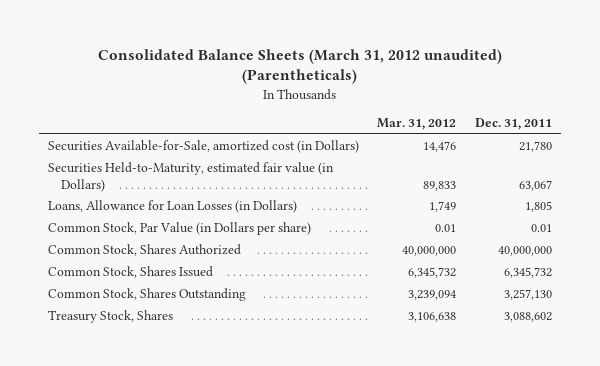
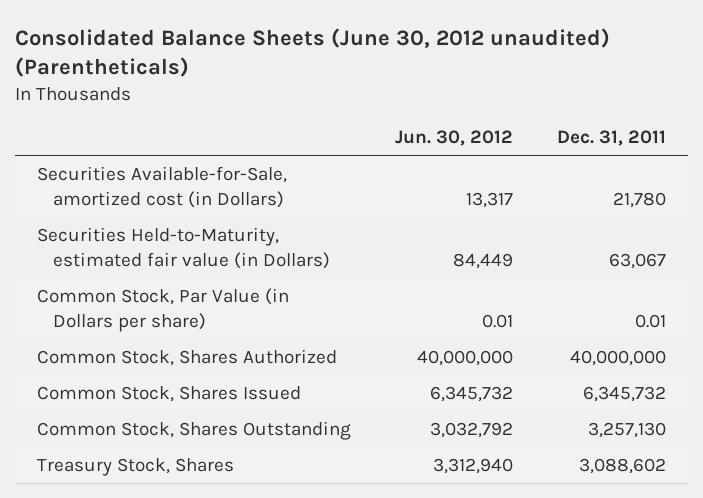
- Consolidated Balance Sheets (March 31, 2012 unaudited) (Parentheticals)
+ Consolidated Balance Sheets (June 30, 2012 unaudited) (Parentheticals)
- | Mar. 31, 2012 | Dec. 31, 2011
+ | Jun. 30, 2012 | Dec. 31, 2011
- Loans, Allowance for Loan Losses (in Dollars) | 1,749 | 1,805

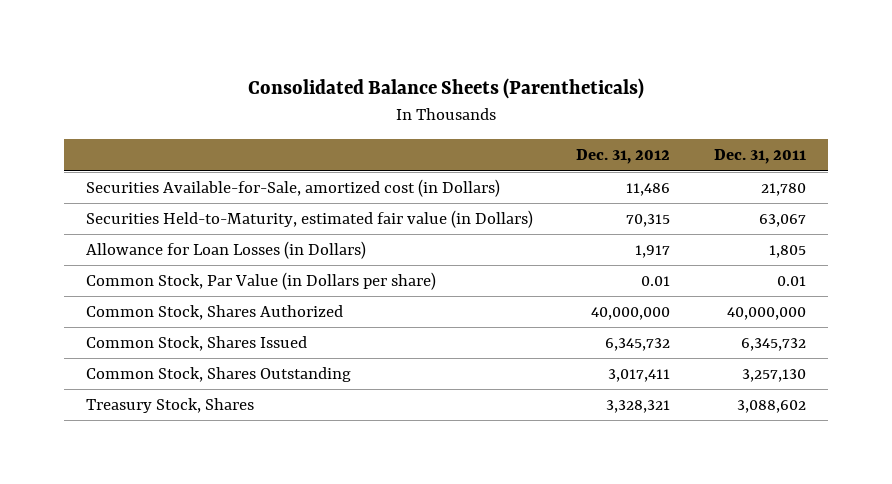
- Consolidated Balance Sheets (June 30, 2012 unaudited) (Parentheticals)
+ Consolidated Balance Sheets (Parentheticals)
- | Jun. 30, 2012 | Dec. 31, 2011
+ | Dec. 31, 2012 | Dec. 31, 2011
+ Allowance for Loan Losses (in Dollars) | 1,917 | 1,805

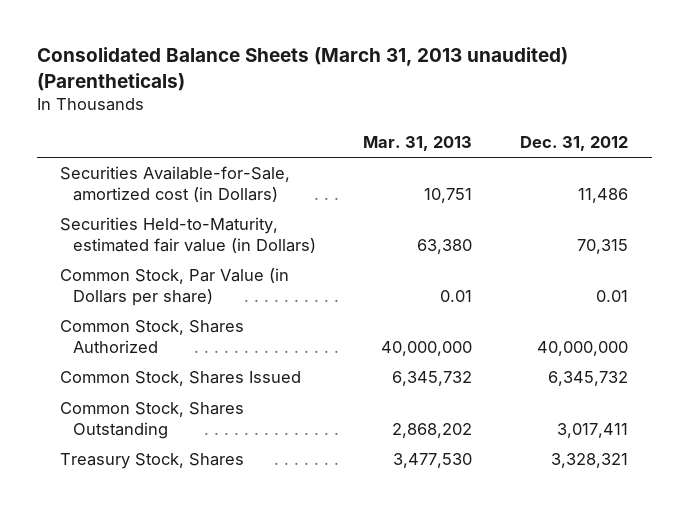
- Consolidated Balance Sheets (Parentheticals)
+ Consolidated Balance Sheets (March 31, 2013 unaudited) (Parentheticals)
- | Dec. 31, 2012 | Dec. 31, 2011
+ | Mar. 31, 2013 | Dec. 31, 2012
- Allowance for Loan Losses (in Dollars) | 1,917 | 1,805

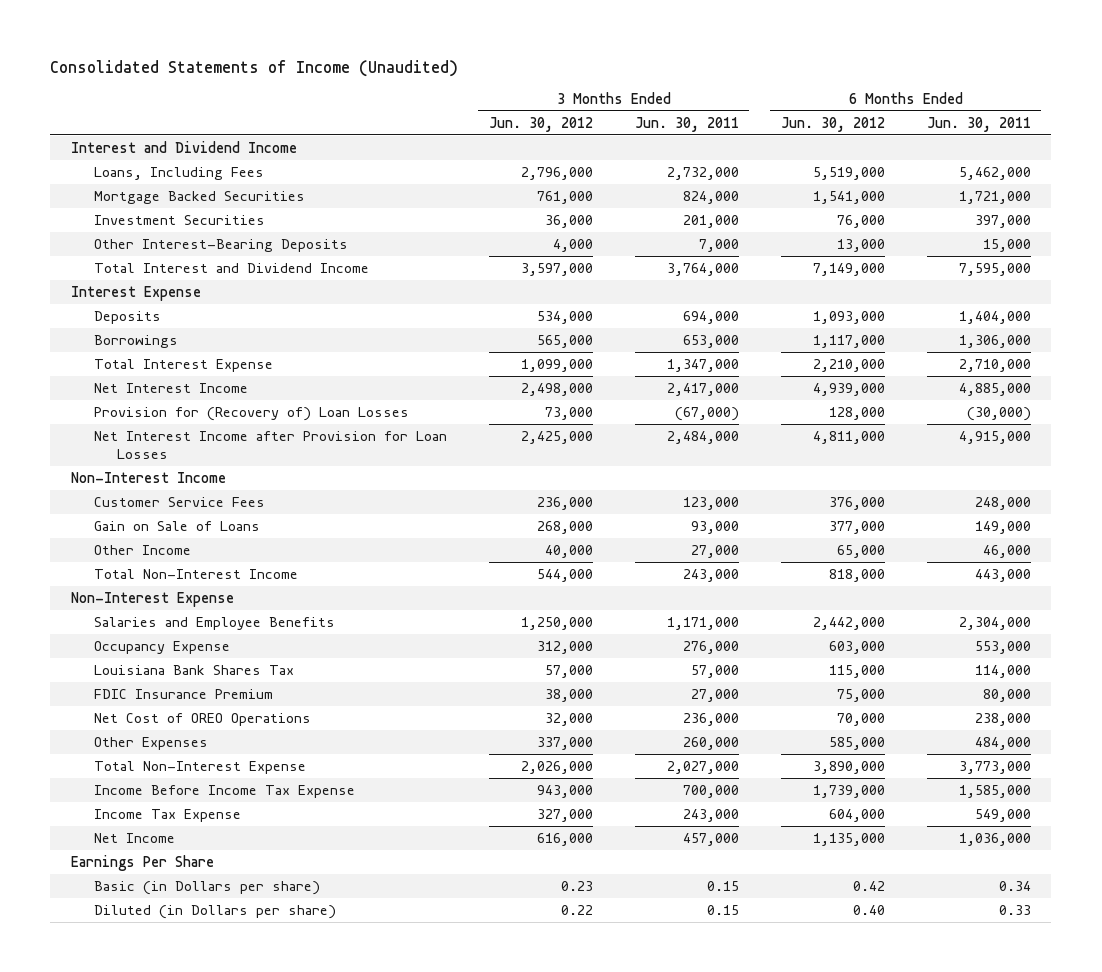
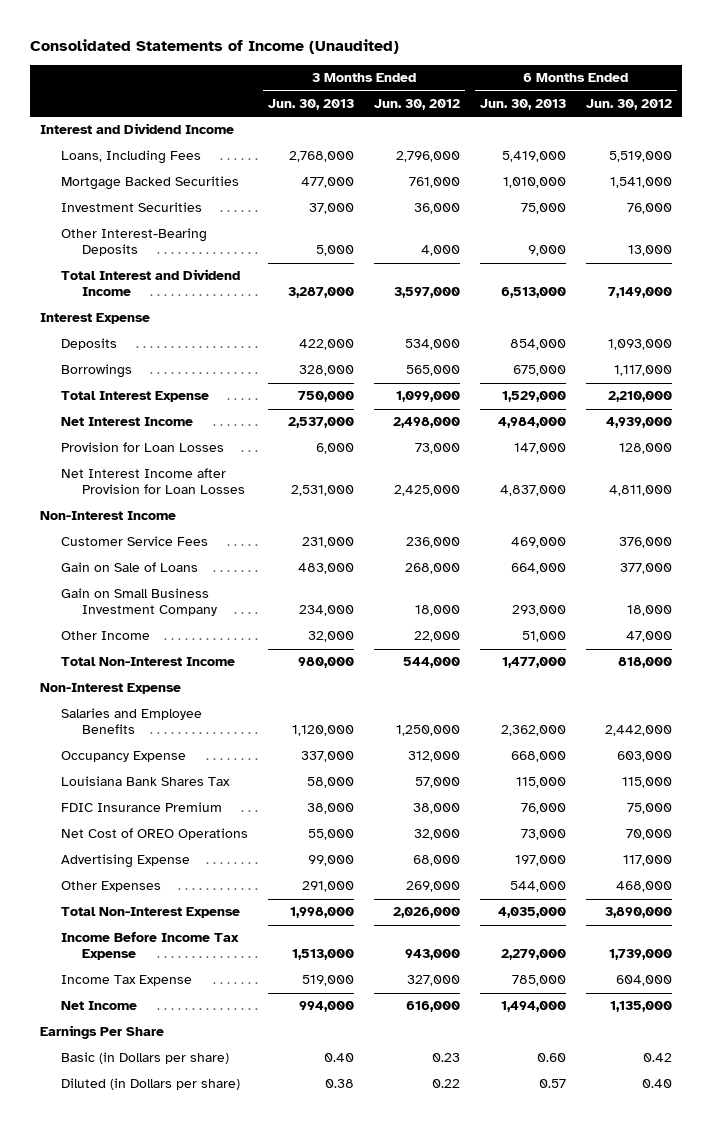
- | 3 Months Ended Jun. 30, 2012 | 3 Months Ended Jun. 30, 2011 | 6 Months Ended Jun. 30, 2012 | 6 Months Ended Jun. 30, 2011
+ | 3 Months Ended Jun. 30, 2013 | 3 Months Ended Jun. 30, 2012 | 6 Months Ended Jun. 30, 2013 | 6 Months Ended Jun. 30, 2012
- Provision for (Recovery of) Loan Losses | 73,000 | (67,000) | 128,000 | (30,000)
+ Provision for Loan Losses | 6,000 | 73,000 | 147,000 | 128,000
- Other Income | 40,000 | 27,000 | 65,000 | 46,000
+ Gain on Small Business Investment Company | 234,000 | 18,000 | 293,000 | 18,000
+ Other Income | 32,000 | 22,000 | 51,000 | 47,000
- Other Expenses | 337,000 | 260,000 | 585,000 | 484,000
+ Advertising Expense | 99,000 | 68,000 | 197,000 | 117,000
+ Other Expenses | 291,000 | 269,000 | 544,000 | 468,000

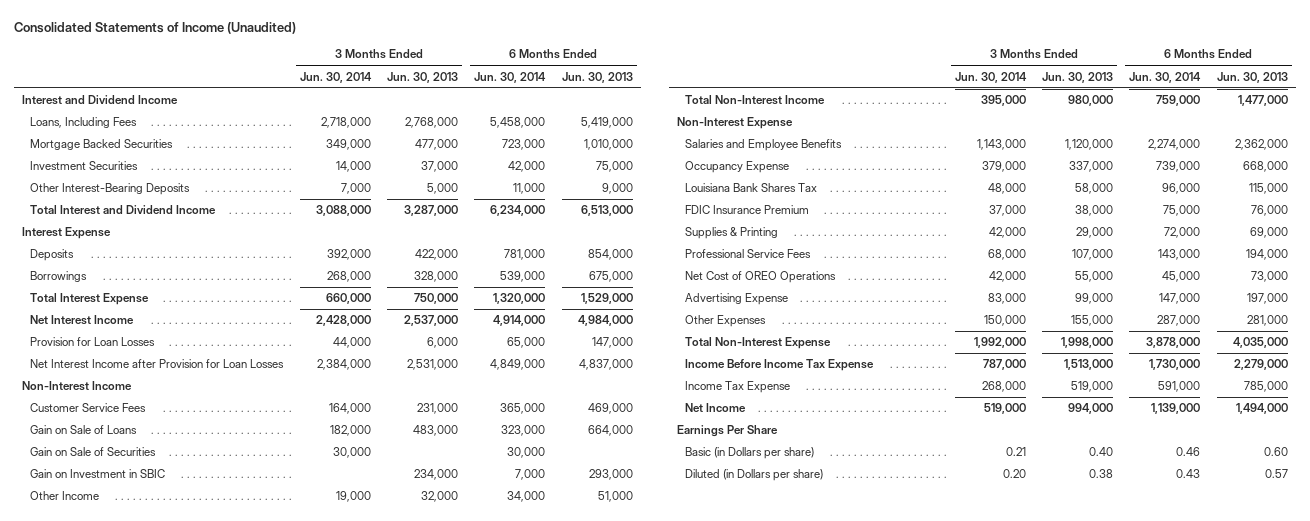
- | 3 Months Ended Jun. 30, 2013 | 3 Months Ended Jun. 30, 2012 | 6 Months Ended Jun. 30, 2013 | 6 Months Ended Jun. 30, 2012
+ | 3 Months Ended Jun. 30, 2014 | 3 Months Ended Jun. 30, 2013 | 6 Months Ended Jun. 30, 2014 | 6 Months Ended Jun. 30, 2013
- Gain on Small Business Investment Company | 234,000 | 18,000 | 293,000 | 18,000
+ Gain on Sale of Securities | 30,000 | | 30,000 |
+ Gain on Investment in SBIC | | 234,000 | 7,000 | 293,000
+ Supplies & Printing | 42,000 | 29,000 | 72,000 | 69,000
+ Professional Service Fees | 68,000 | 107,000 | 143,000 | 194,000
- Other Expenses | 291,000 | 269,000 | 544,000 | 468,000
+ Other Expenses | 150,000 | 155,000 | 287,000 | 281,000

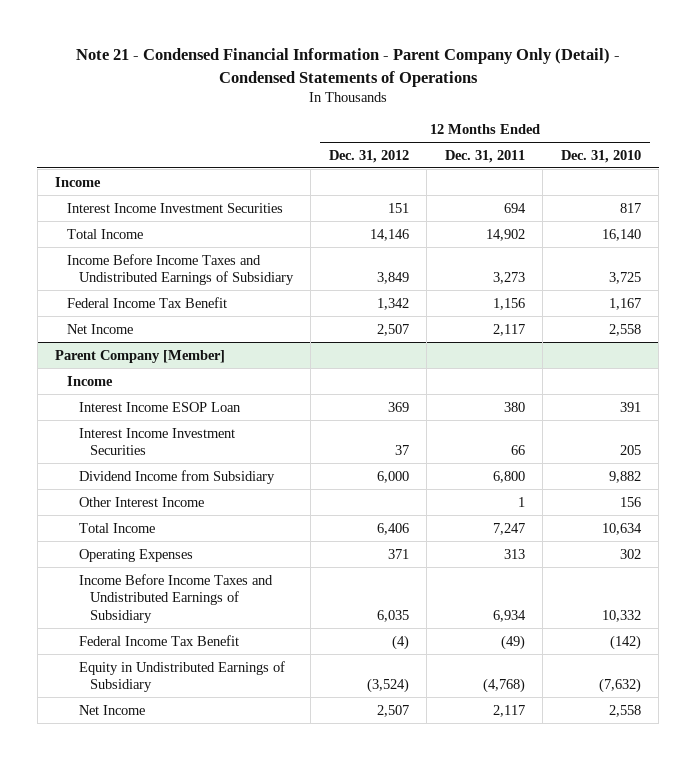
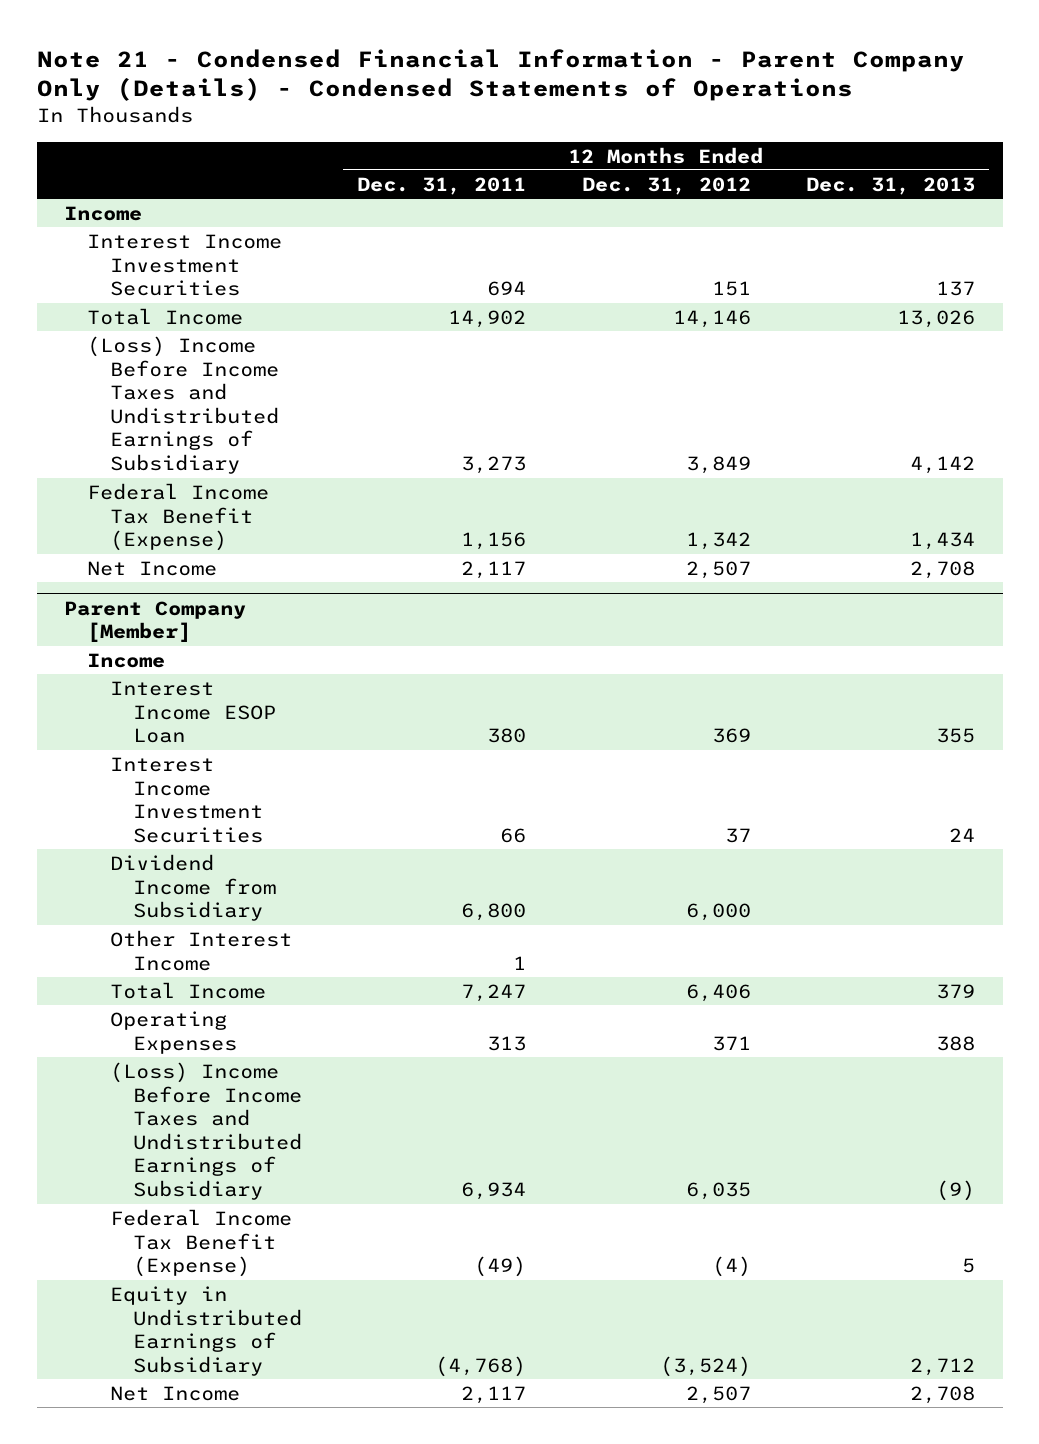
- Note 21 - Condensed Financial Information - Parent Company Only (Detail) - Condensed Statements of Operations
+ Note 21 - Condensed Financial Information - Parent Company Only (Details) - Condensed Statements of Operations
- | 12 Months Ended Dec. 31, 2012 | 12 Months Ended Dec. 31, 2011 | 12 Months Ended Dec. 31, 2010
+ | 12 Months Ended Dec. 31, 2011 | 12 Months Ended Dec. 31, 2012 | 12 Months Ended Dec. 31, 2013
- Income Before Income Taxes and Undistributed Earnings of Subsidiary | 3,849 | 3,273 | 3,725
- Federal Income Tax Benefit | 1,342 | 1,156 | 1,167
+ (Loss) Income Before Income Taxes and Undistributed Earnings of Subsidiary | 3,273 | 3,849 | 4,142
+ Federal Income Tax Benefit (Expense) | 1,156 | 1,342 | 1,434
@ Parent Company [Member]
- Income Before Income Taxes and Undistributed Earnings of Subsidiary | 6,035 | 6,934 | 10,332
- Federal Income Tax Benefit | (4) | (49) | (142)
+ (Loss) Income Before Income Taxes and Undistributed Earnings of Subsidiary | 6,934 | 6,035 | (9)
+ Federal Income Tax Benefit (Expense) | (49) | (4) | 5

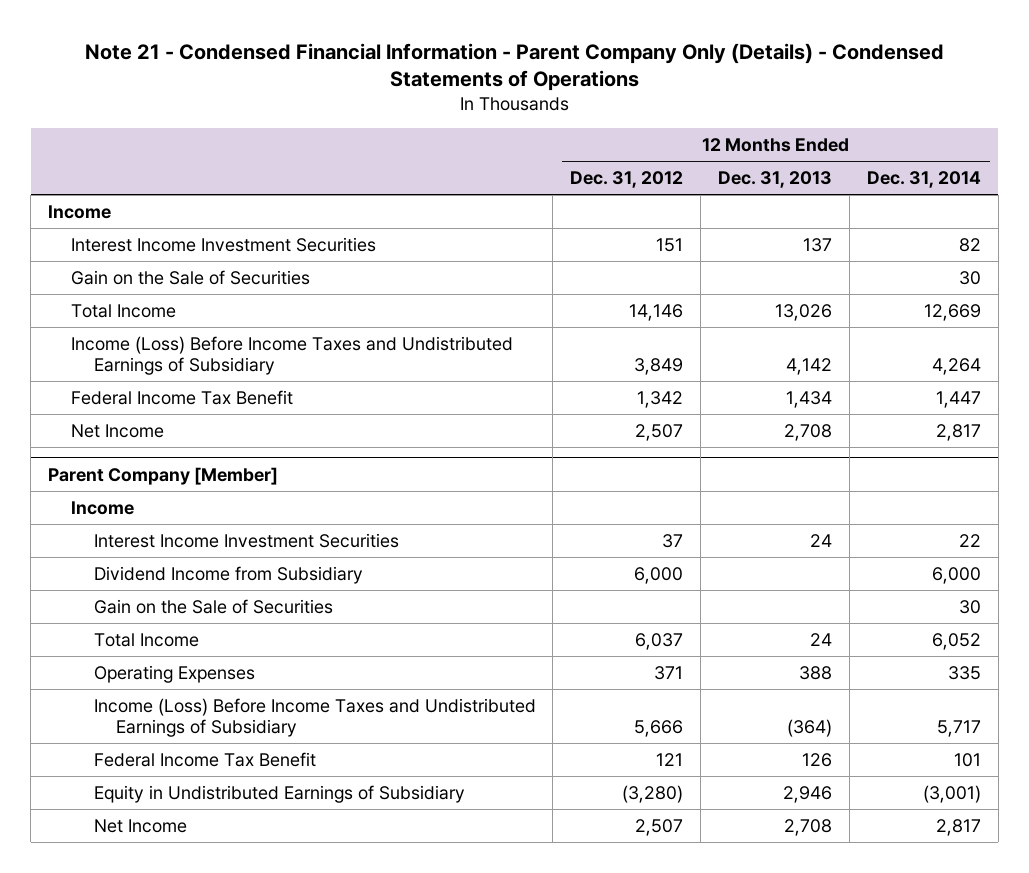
- | 12 Months Ended Dec. 31, 2011 | 12 Months Ended Dec. 31, 2012 | 12 Months Ended Dec. 31, 2013
+ | 12 Months Ended Dec. 31, 2012 | 12 Months Ended Dec. 31, 2013 | 12 Months Ended Dec. 31, 2014
+ Gain on the Sale of Securities | | | 30
- (Loss) Income Before Income Taxes and Undistributed Earnings of Subsidiary | 3,273 | 3,849 | 4,142
- Federal Income Tax Benefit (Expense) | 1,156 | 1,342 | 1,434
+ Income (Loss) Before Income Taxes and Undistributed Earnings of Subsidiary | 3,849 | 4,142 | 4,264
+ Federal Income Tax Benefit | 1,342 | 1,434 | 1,447
@ Parent Company [Member]
- Interest Income ESOP Loan | 380 | 369 | 355
- Other Interest Income | 1 | |
- Total Income | 7,247 | 6,406 | 379
+ Gain on the Sale of Securities | | | 30
+ Total Income | 6,037 | 24 | 6,052
- (Loss) Income Before Income Taxes and Undistributed Earnings of Subsidiary | 6,934 | 6,035 | (9)
- Federal Income Tax Benefit (Expense) | (49) | (4) | 5
- Equity in Undistributed Earnings of Subsidiary | (4,768) | (3,524) | 2,712
+ Income (Loss) Before Income Taxes and Undistributed Earnings of Subsidiary | 5,666 | (364) | 5,717
+ Federal Income Tax Benefit | 121 | 126 | 101
+ Equity in Undistributed Earnings of Subsidiary | (3,280) | 2,946 | (3,001)

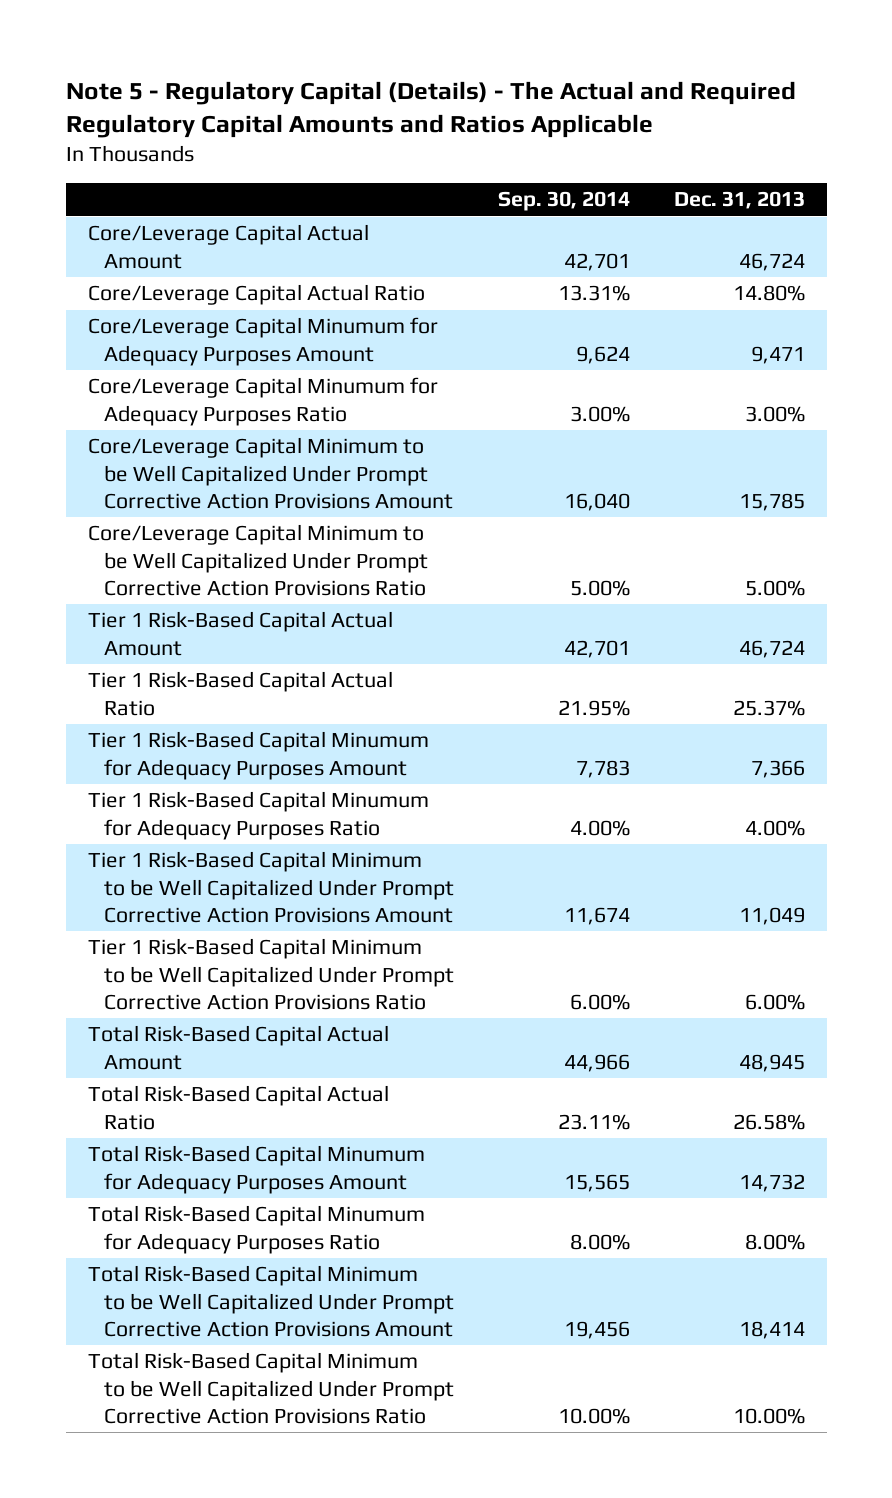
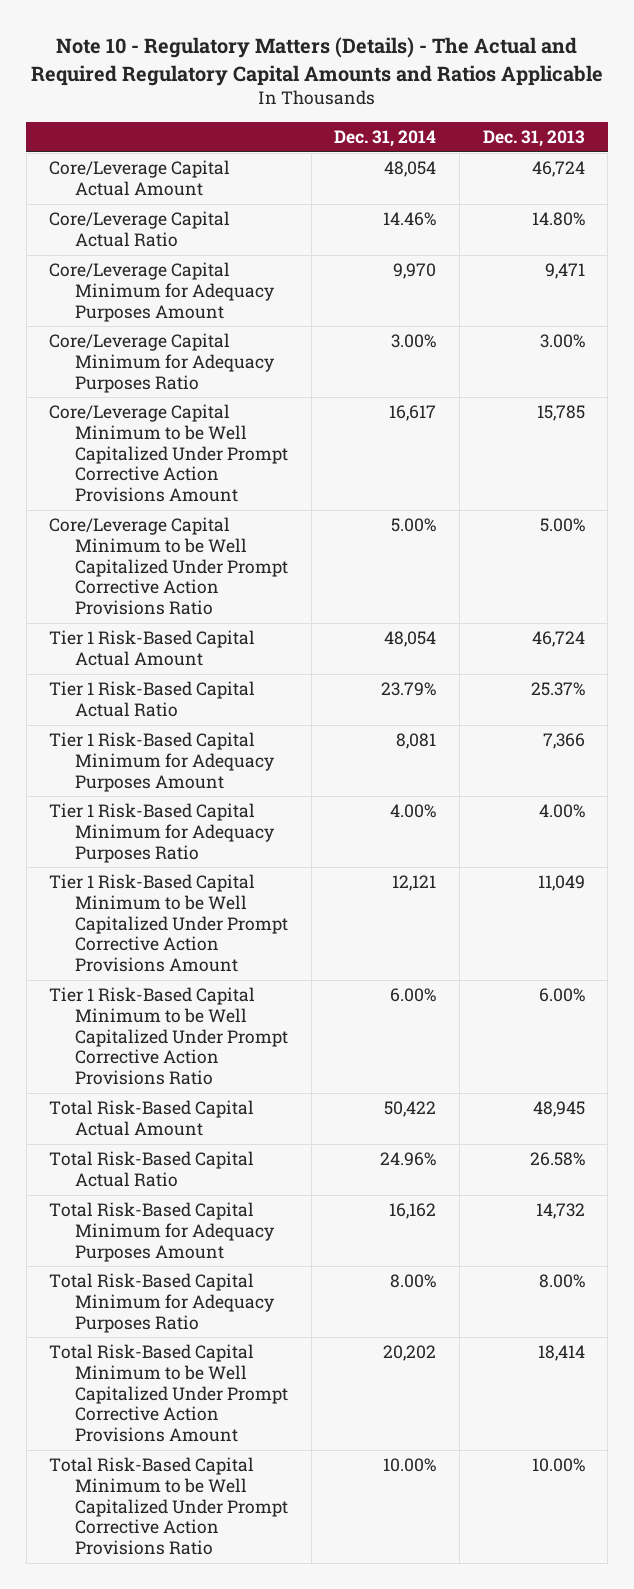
- Note 5 - Regulatory Capital (Details) - The Actual and Required Regulatory Capital Amounts and Ratios Applicable
+ Note 10 - Regulatory Matters (Details) - The Actual and Required Regulatory Capital Amounts and Ratios Applicable
- | Sep. 30, 2014 | Dec. 31, 2013
+ | Dec. 31, 2014 | Dec. 31, 2013
- Core/Leverage Capital Minumum for Adequacy Purposes Amount | 9,624 | 9,471
- Core/Leverage Capital Minumum for Adequacy Purposes Ratio | 3.00% | 3.00%
+ Core/Leverage Capital Minimum for Adequacy Purposes Amount | 9,970 | 9,471
+ Core/Leverage Capital Minimum for Adequacy Purposes Ratio | 3.00% | 3.00%
- Tier 1 Risk-Based Capital Minumum for Adequacy Purposes Amount | 7,783 | 7,366
- Tier 1 Risk-Based Capital Minumum for Adequacy Purposes Ratio | 4.00% | 4.00%
+ Tier 1 Risk-Based Capital Minimum for Adequacy Purposes Amount | 8,081 | 7,366
+ Tier 1 Risk-Based Capital Minimum for Adequacy Purposes Ratio | 4.00% | 4.00%
- Total Risk-Based Capital Minumum for Adequacy Purposes Amount | 15,565 | 14,732
- Total Risk-Based Capital Minumum for Adequacy Purposes Ratio | 8.00% | 8.00%
+ Total Risk-Based Capital Minimum for Adequacy Purposes Amount | 16,162 | 14,732
+ Total Risk-Based Capital Minimum for Adequacy Purposes Ratio | 8.00% | 8.00%

